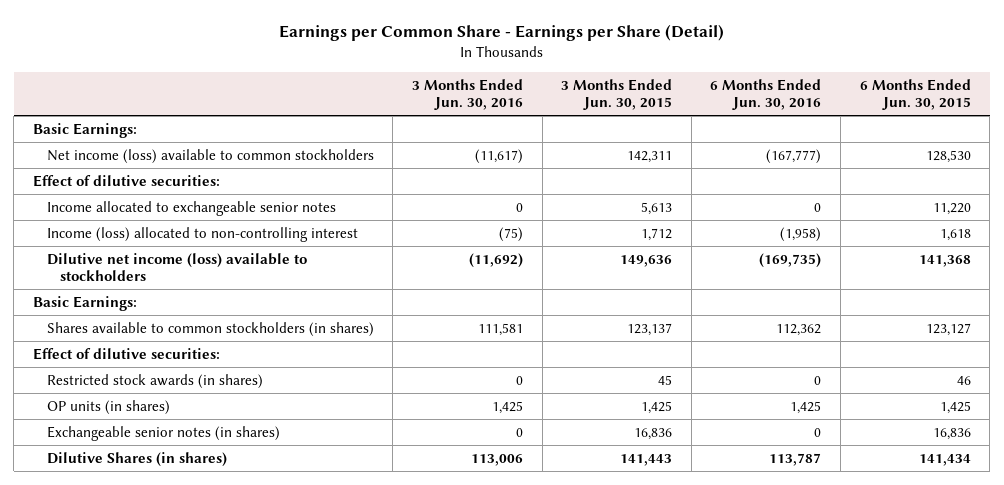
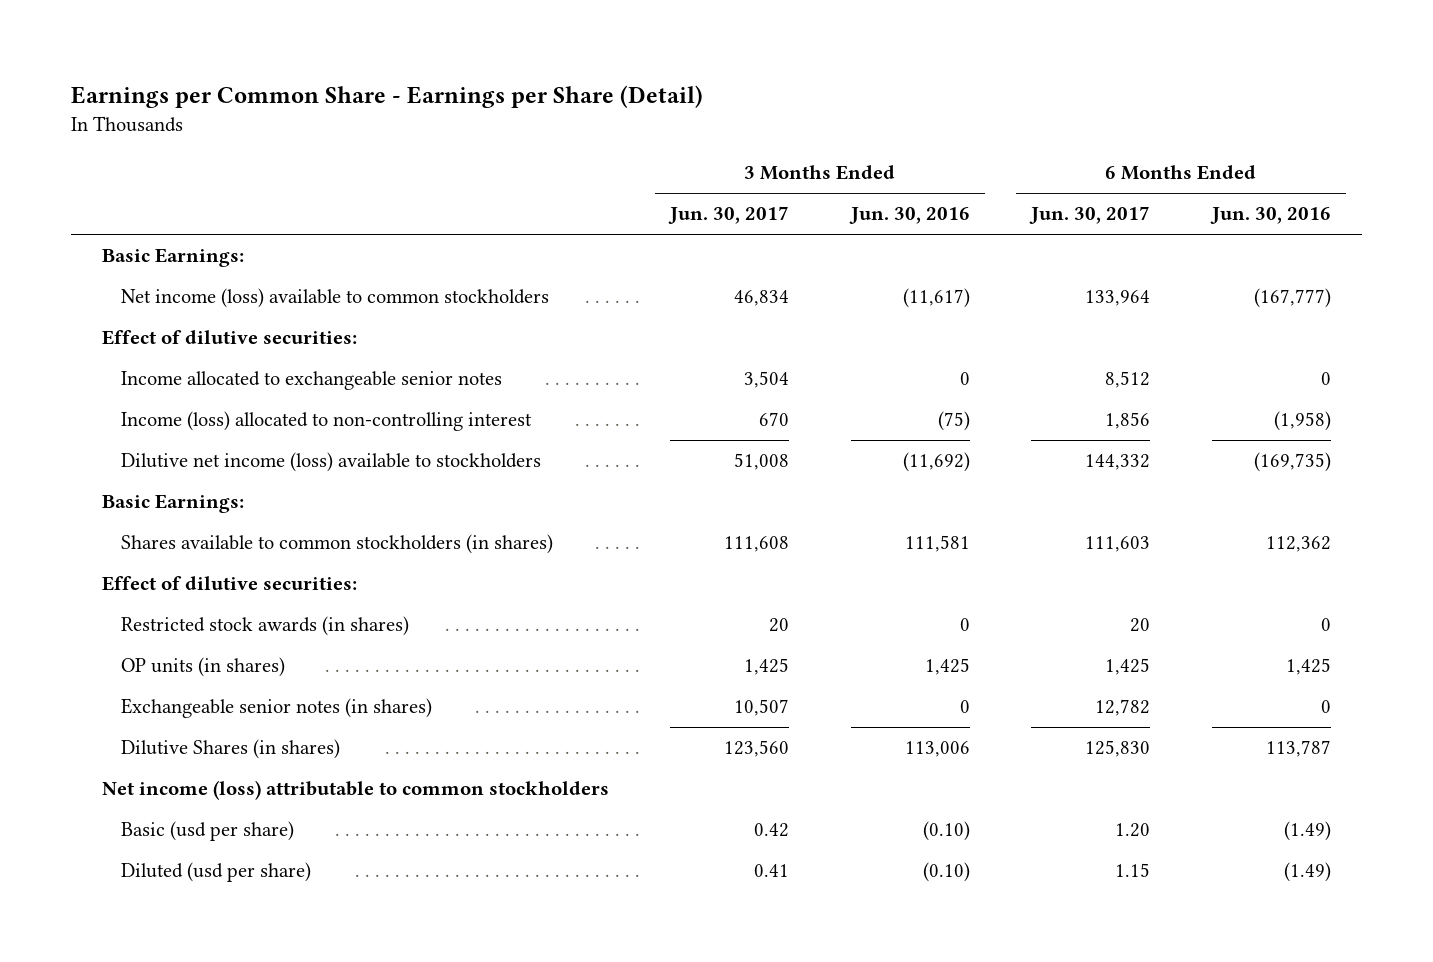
- | 3 Months Ended Jun. 30, 2016 | 3 Months Ended Jun. 30, 2015 | 6 Months Ended Jun. 30, 2016 | 6 Months Ended Jun. 30, 2015
+ | 3 Months Ended Jun. 30, 2017 | 3 Months Ended Jun. 30, 2016 | 6 Months Ended Jun. 30, 2017 | 6 Months Ended Jun. 30, 2016
+ Net income (loss) attributable to common stockholders
+ Basic (usd per share) | 0.42 | (0.10) | 1.20 | (1.49)
+ Diluted (usd per share) | 0.41 | (0.10) | 1.15 | (1.49)

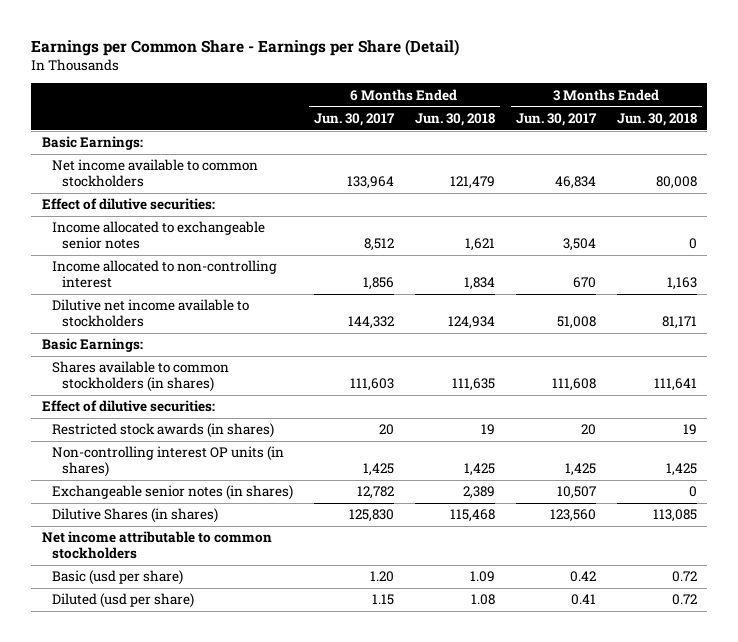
- | 3 Months Ended Jun. 30, 2017 | 3 Months Ended Jun. 30, 2016 | 6 Months Ended Jun. 30, 2017 | 6 Months Ended Jun. 30, 2016
+ | 6 Months Ended Jun. 30, 2017 | 6 Months Ended Jun. 30, 2018 | 3 Months Ended Jun. 30, 2017 | 3 Months Ended Jun. 30, 2018
- Net income (loss) available to common stockholders | 46,834 | (11,617) | 133,964 | (167,777)
+ Net income available to common stockholders | 133,964 | 121,479 | 46,834 | 80,008
- Income (loss) allocated to non-controlling interest | 670 | (75) | 1,856 | (1,958)
- Dilutive net income (loss) available to stockholders | 51,008 | (11,692) | 144,332 | (169,735)
+ Income allocated to non-controlling interest | 1,856 | 1,834 | 670 | 1,163
+ Dilutive net income available to stockholders | 144,332 | 124,934 | 51,008 | 81,171
- OP units (in shares) | 1,425 | 1,425 | 1,425 | 1,425
+ Non-controlling interest OP units (in shares) | 1,425 | 1,425 | 1,425 | 1,425
- Net income (loss) attributable to common stockholders
+ Net income attributable to common stockholders

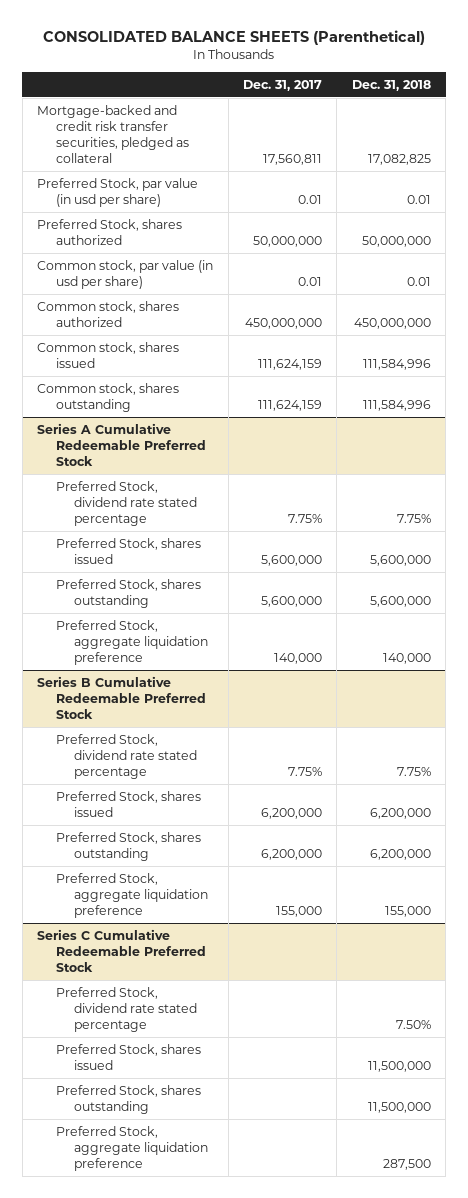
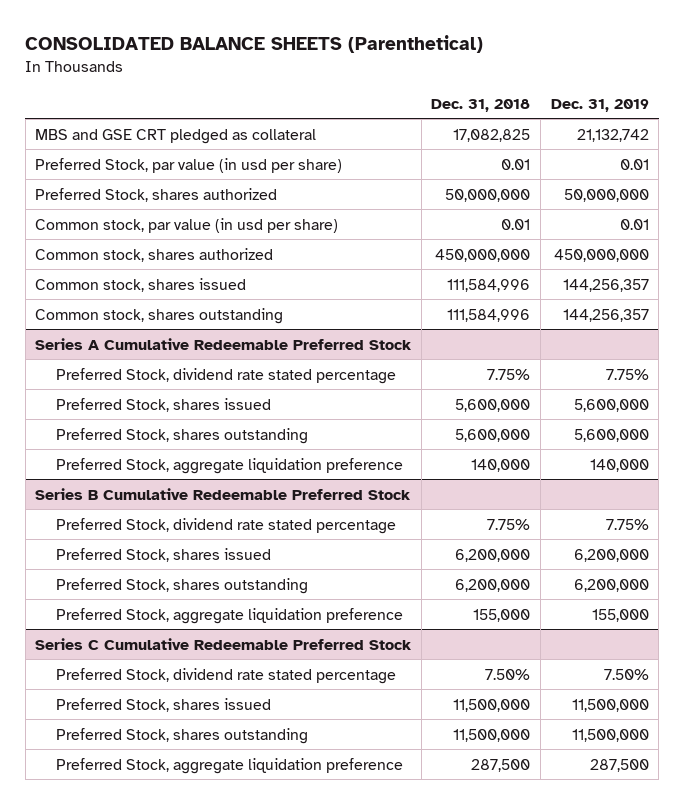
- | Dec. 31, 2017 | Dec. 31, 2018
+ | Dec. 31, 2018 | Dec. 31, 2019
- Mortgage-backed and credit risk transfer securities, pledged as collateral | 17,560,811 | 17,082,825
+ MBS and GSE CRT pledged as collateral | 17,082,825 | 21,132,742

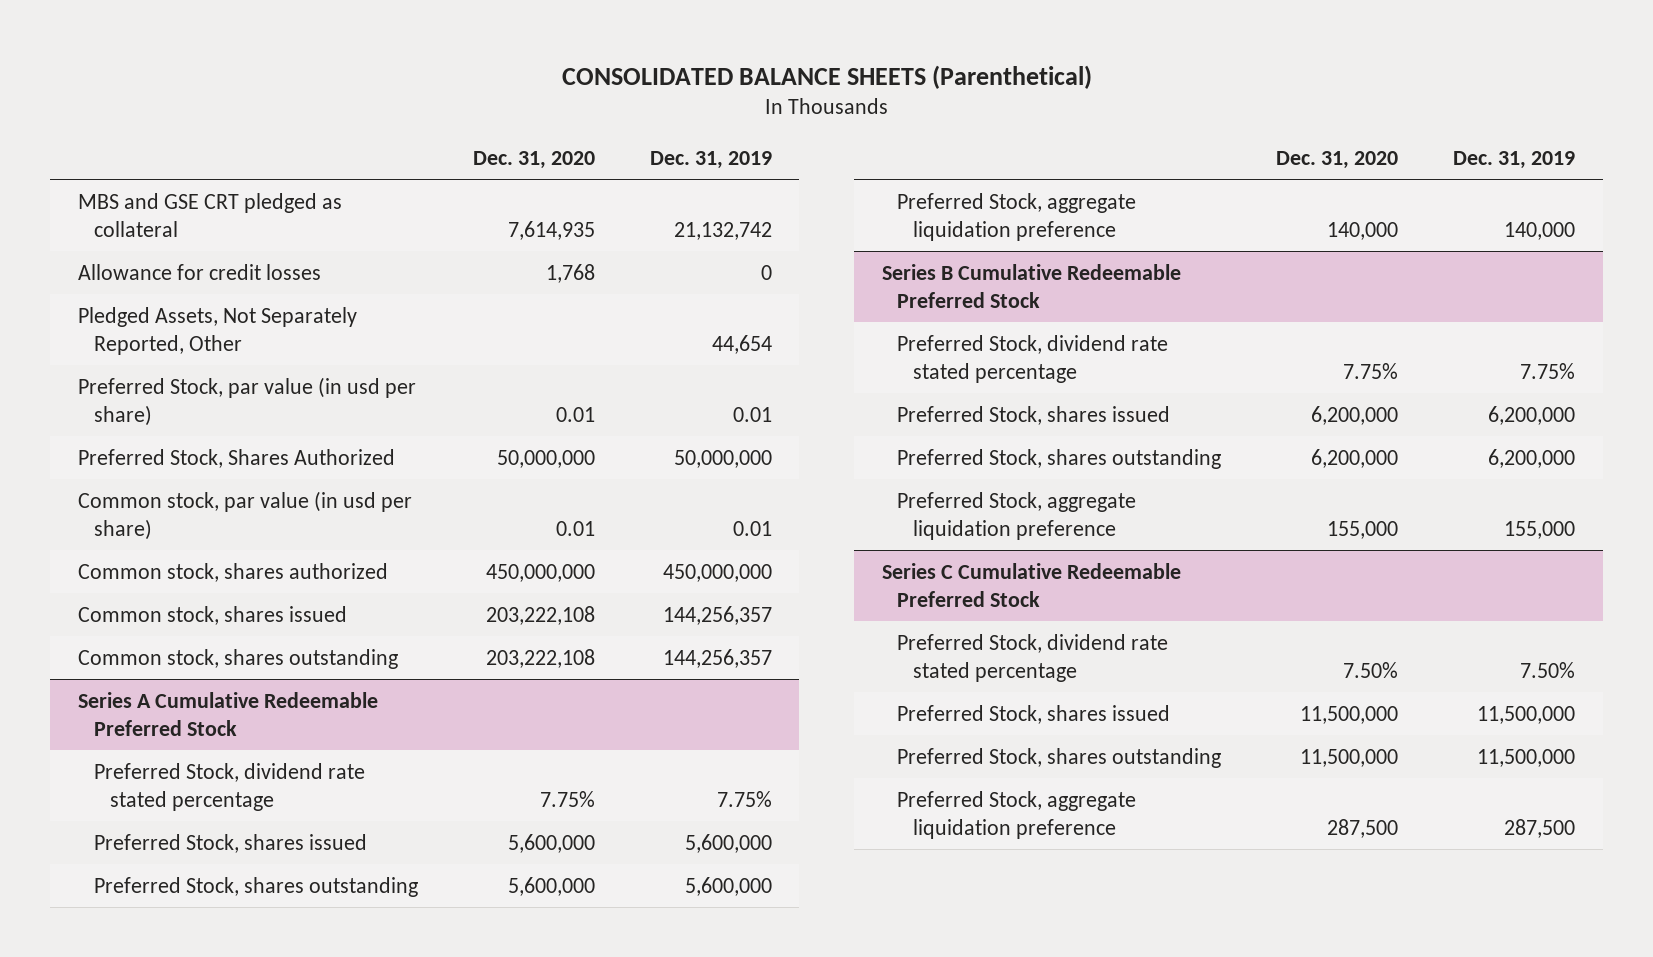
- | Dec. 31, 2018 | Dec. 31, 2019
+ | Dec. 31, 2020 | Dec. 31, 2019
+ Allowance for credit losses | 1,768 | 0
+ Pledged Assets, Not Separately Reported, Other | | 44,654
- Preferred Stock, shares authorized | 50,000,000 | 50,000,000
+ Preferred Stock, Shares Authorized | 50,000,000 | 50,000,000

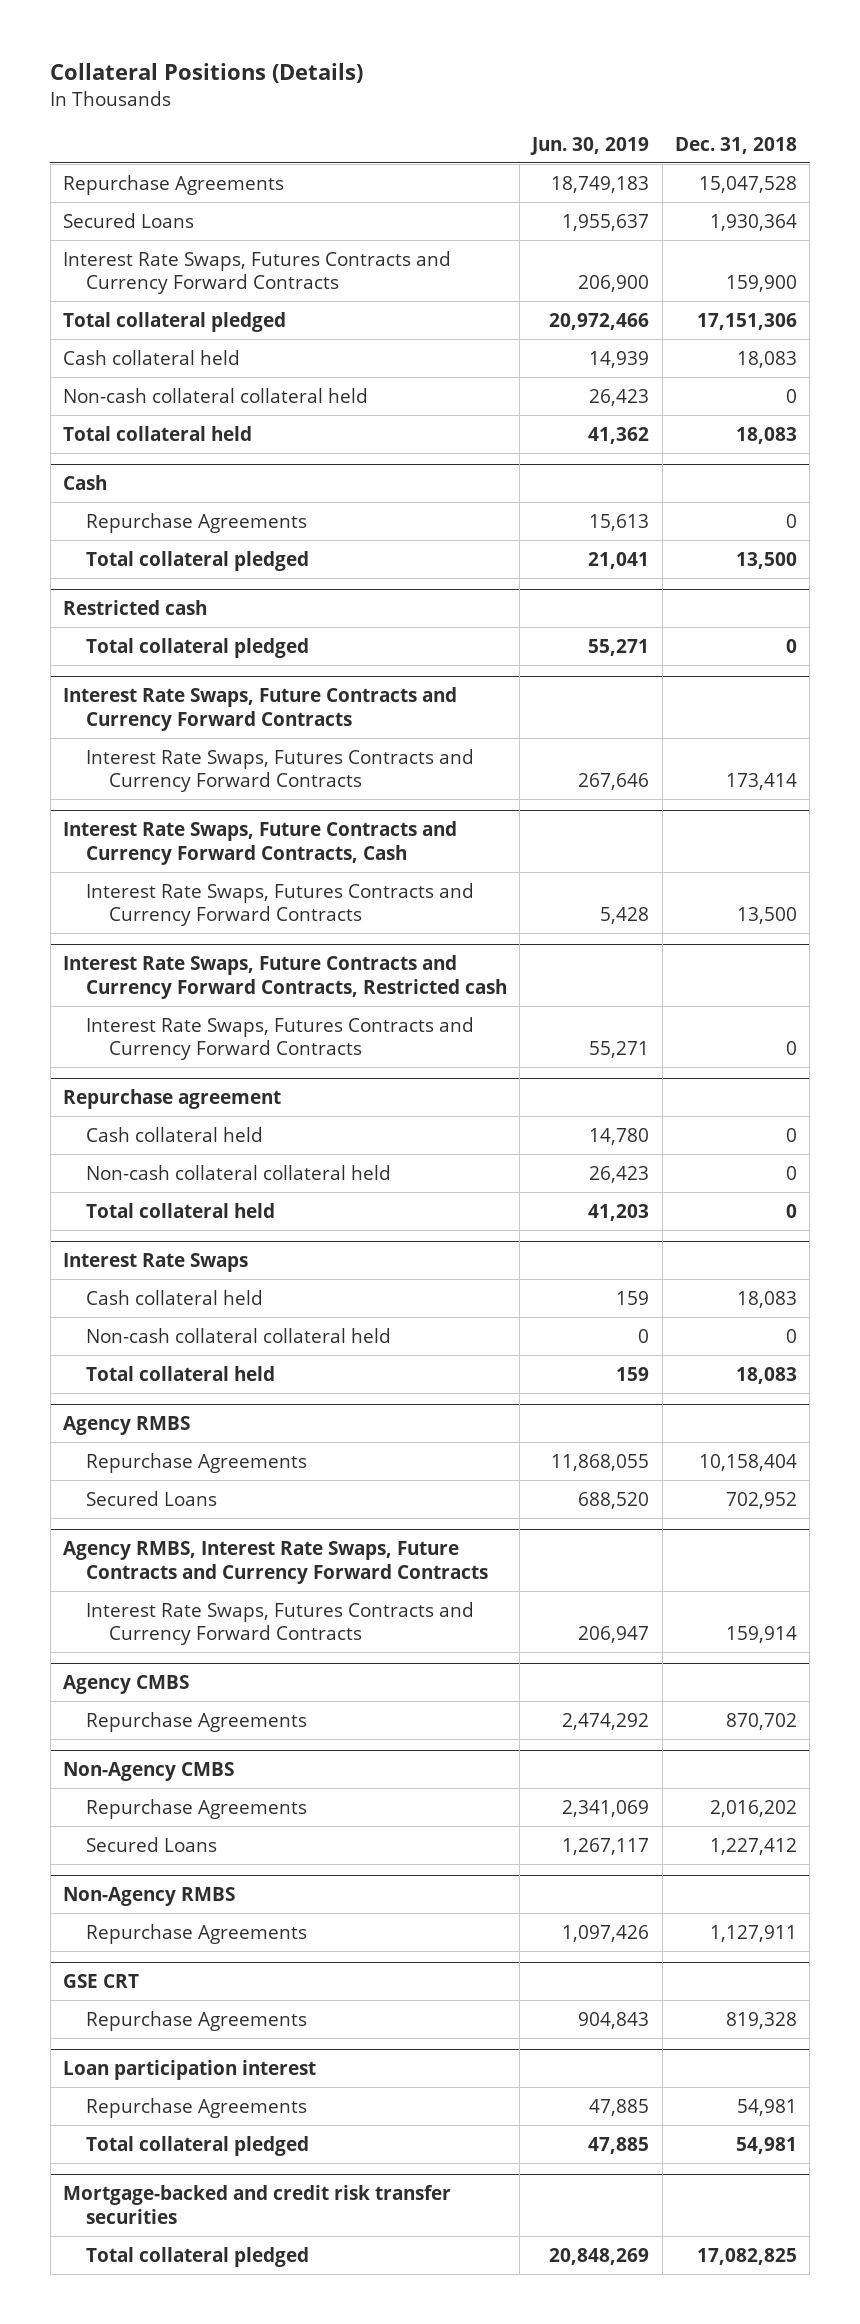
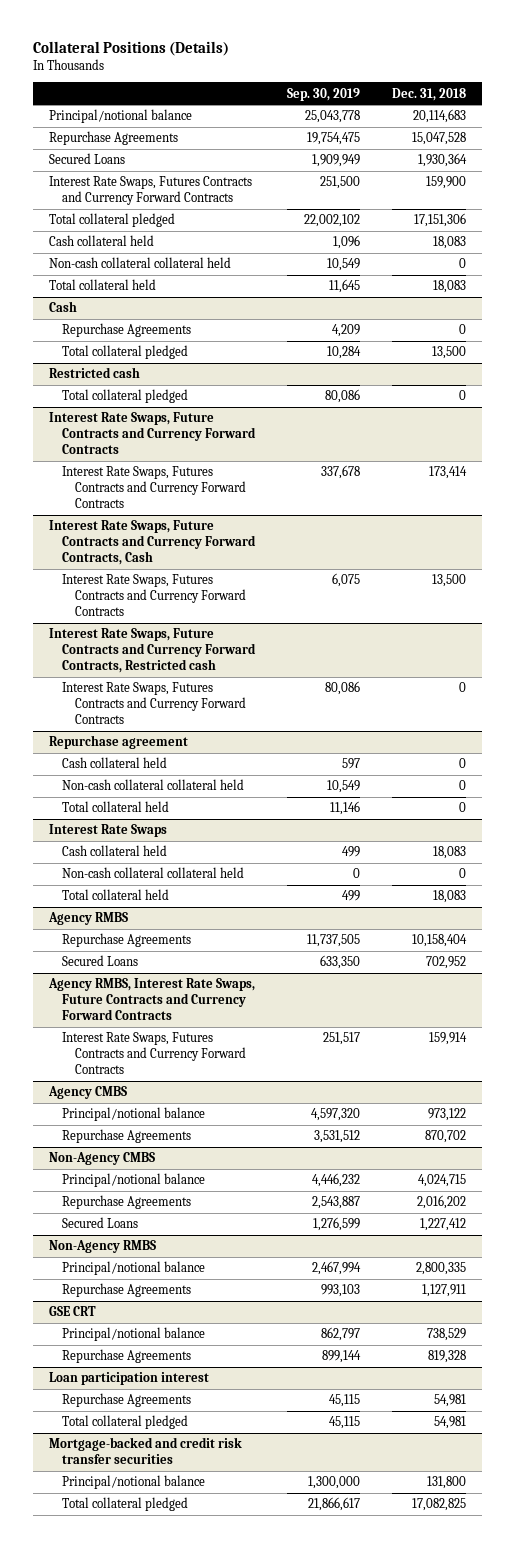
- | Jun. 30, 2019 | Dec. 31, 2018
+ | Sep. 30, 2019 | Dec. 31, 2018
+ Principal/notional balance | 25,043,778 | 20,114,683
@ Agency CMBS
+ Principal/notional balance | 4,597,320 | 973,122
@ Non-Agency CMBS
+ Principal/notional balance | 4,446,232 | 4,024,715
@ Non-Agency RMBS
+ Principal/notional balance | 2,467,994 | 2,800,335
@ GSE CRT
+ Principal/notional balance | 862,797 | 738,529
@ Mortgage-backed and credit risk transfer securities
+ Principal/notional balance | 1,300,000 | 131,800

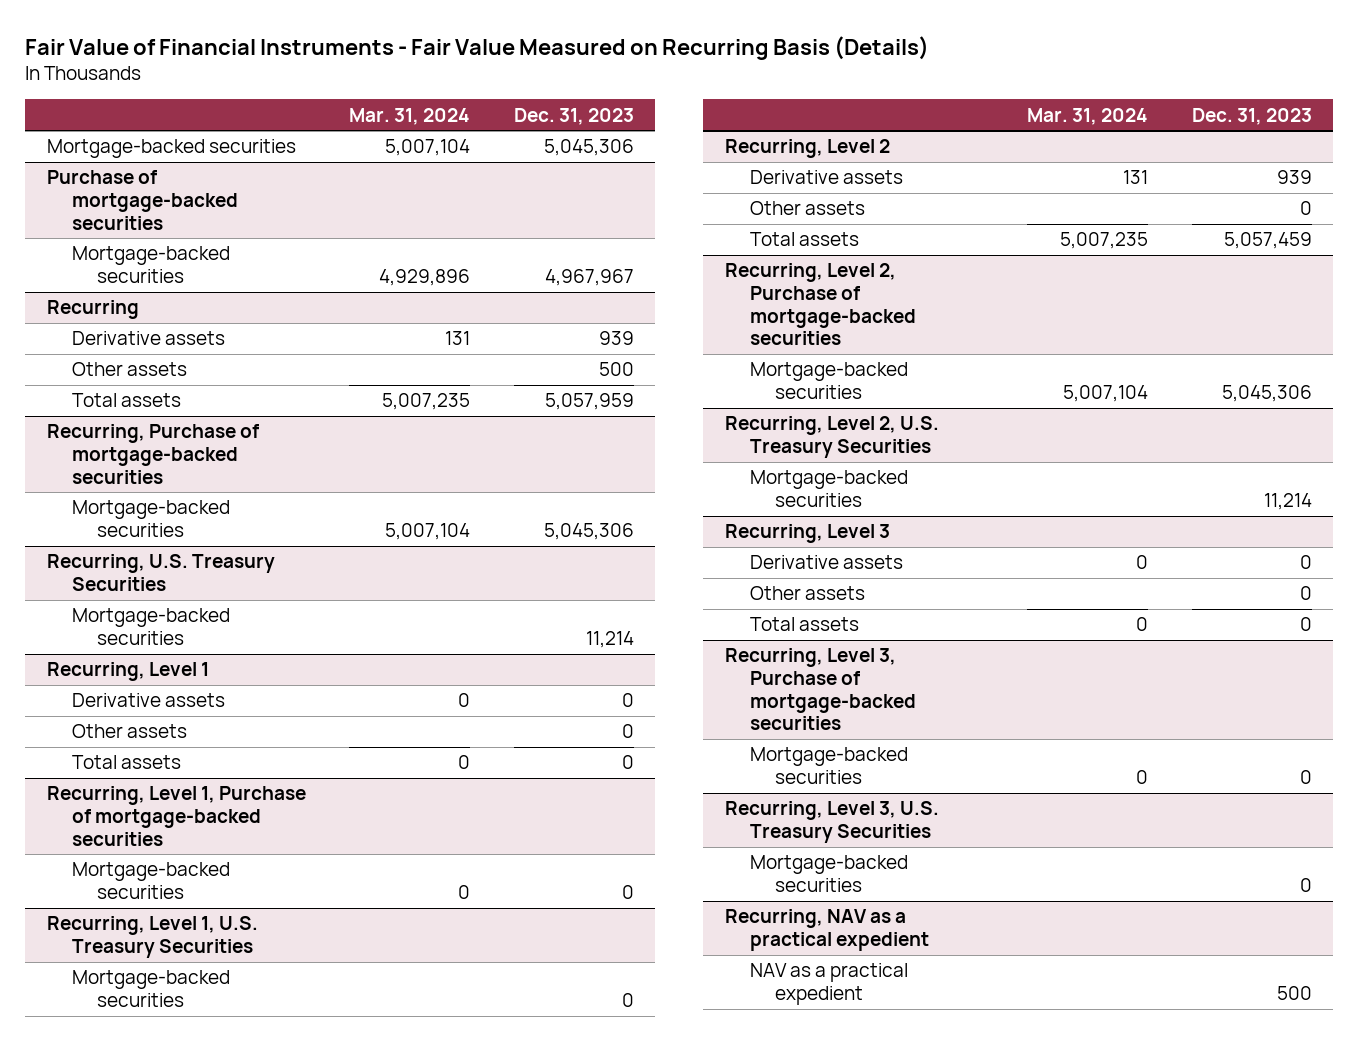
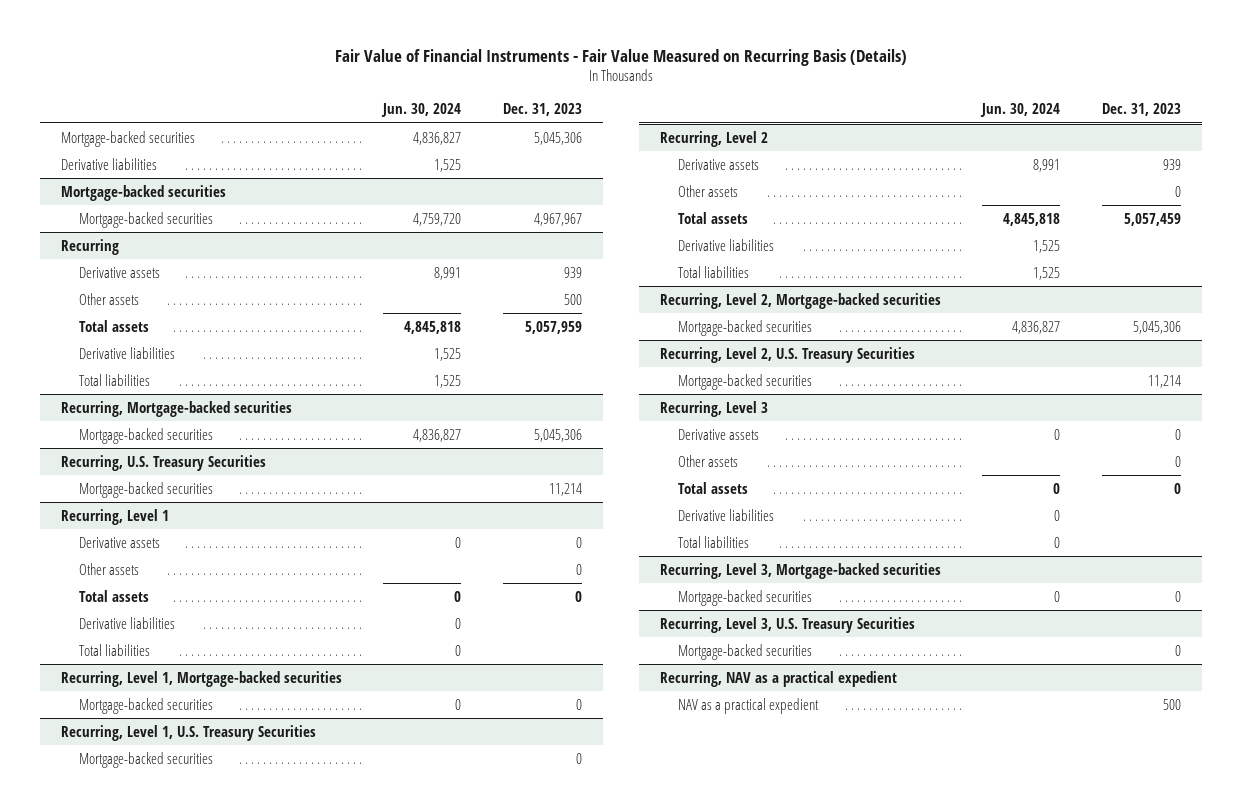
- | Mar. 31, 2024 | Dec. 31, 2023
+ | Jun. 30, 2024 | Dec. 31, 2023
- Purchase of mortgage-backed securities
+ Derivative liabilities | 1,525 |
+ Mortgage-backed securities
- Recurring, Purchase of mortgage-backed securities
@ Recurring
+ Derivative liabilities | 1,525 |
+ Total liabilities | 1,525 |
+ Recurring, Mortgage-backed securities
- Recurring, Level 1, Purchase of mortgage-backed securities
@ Recurring, Level 1
+ Derivative liabilities | 0 |
+ Total liabilities | 0 |
+ Recurring, Level 1, Mortgage-backed securities
- Recurring, Level 2, Purchase of mortgage-backed securities
@ Recurring, Level 2
+ Derivative liabilities | 1,525 |
+ Total liabilities | 1,525 |
+ Recurring, Level 2, Mortgage-backed securities
- Recurring, Level 3, Purchase of mortgage-backed securities
@ Recurring, Level 3
+ Derivative liabilities | 0 |
+ Total liabilities | 0 |
+ Recurring, Level 3, Mortgage-backed securities

